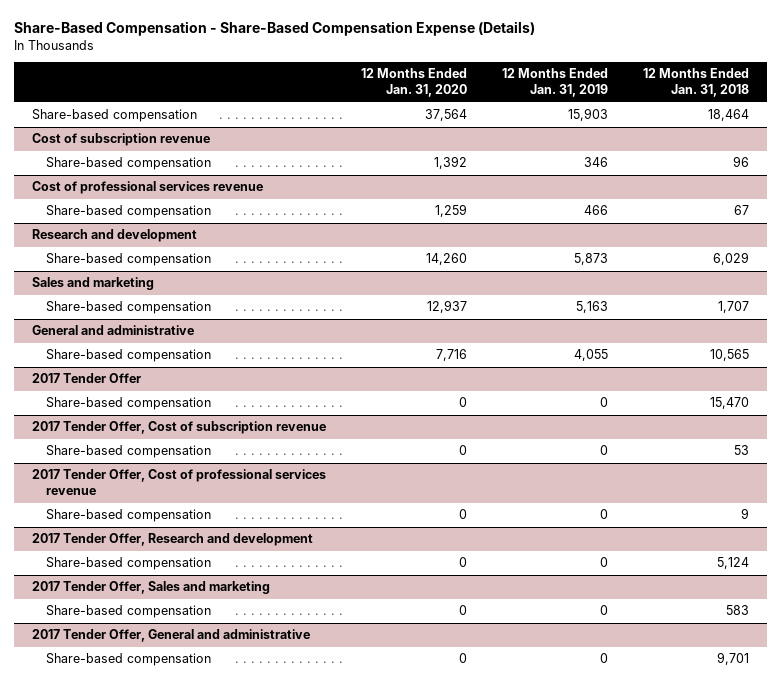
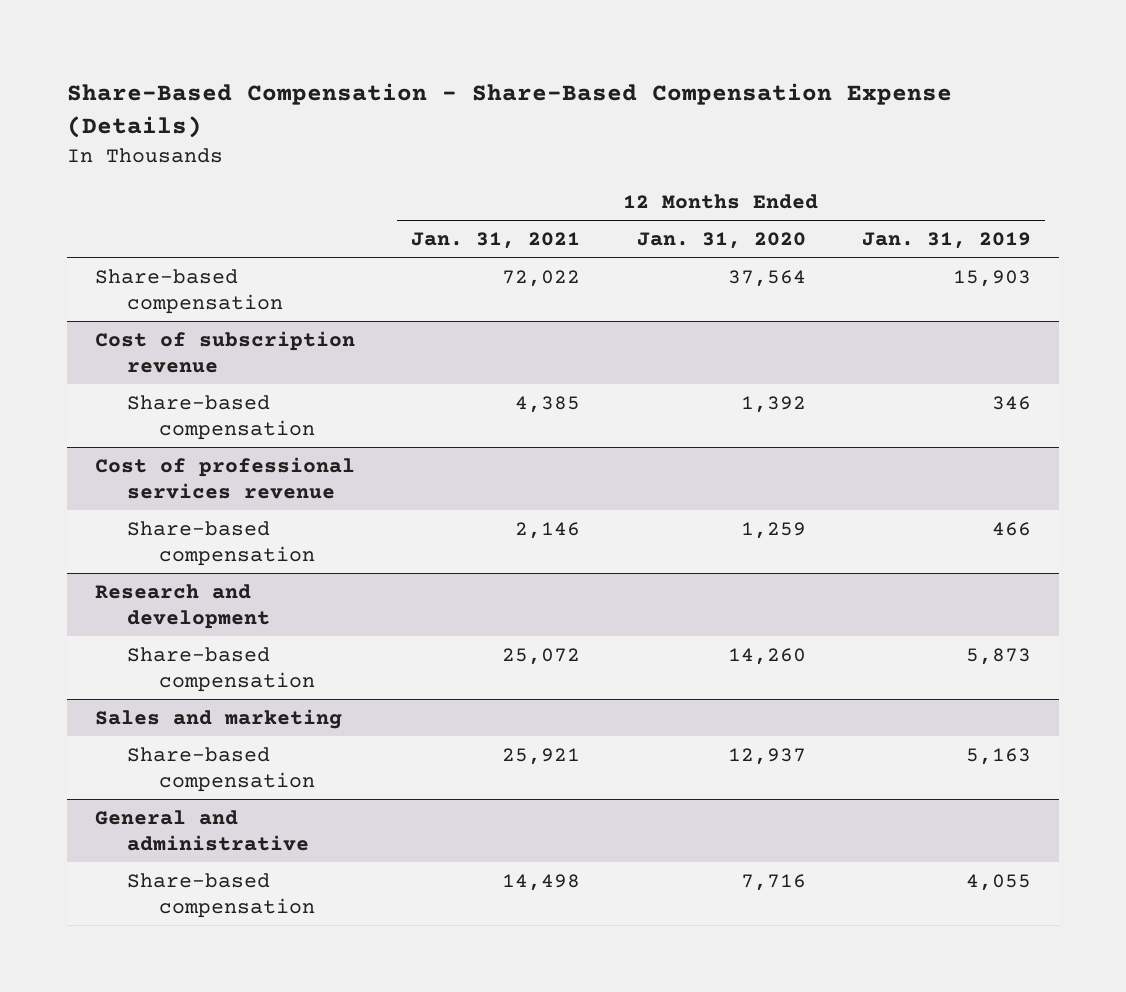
- | 12 Months Ended Jan. 31, 2020 | 12 Months Ended Jan. 31, 2019 | 12 Months Ended Jan. 31, 2018
+ | 12 Months Ended Jan. 31, 2021 | 12 Months Ended Jan. 31, 2020 | 12 Months Ended Jan. 31, 2019
- 2017 Tender Offer
- Share-based compensation | 0 | 0 | 15,470
- 2017 Tender Offer, Cost of subscription revenue
- Share-based compensation | 0 | 0 | 53
- 2017 Tender Offer, Cost of professional services revenue
- Share-based compensation | 0 | 0 | 9
- 2017 Tender Offer, Research and development
- Share-based compensation | 0 | 0 | 5,124
- 2017 Tender Offer, Sales and marketing
- Share-based compensation | 0 | 0 | 583
- 2017 Tender Offer, General and administrative
- Share-based compensation | 0 | 0 | 9,701

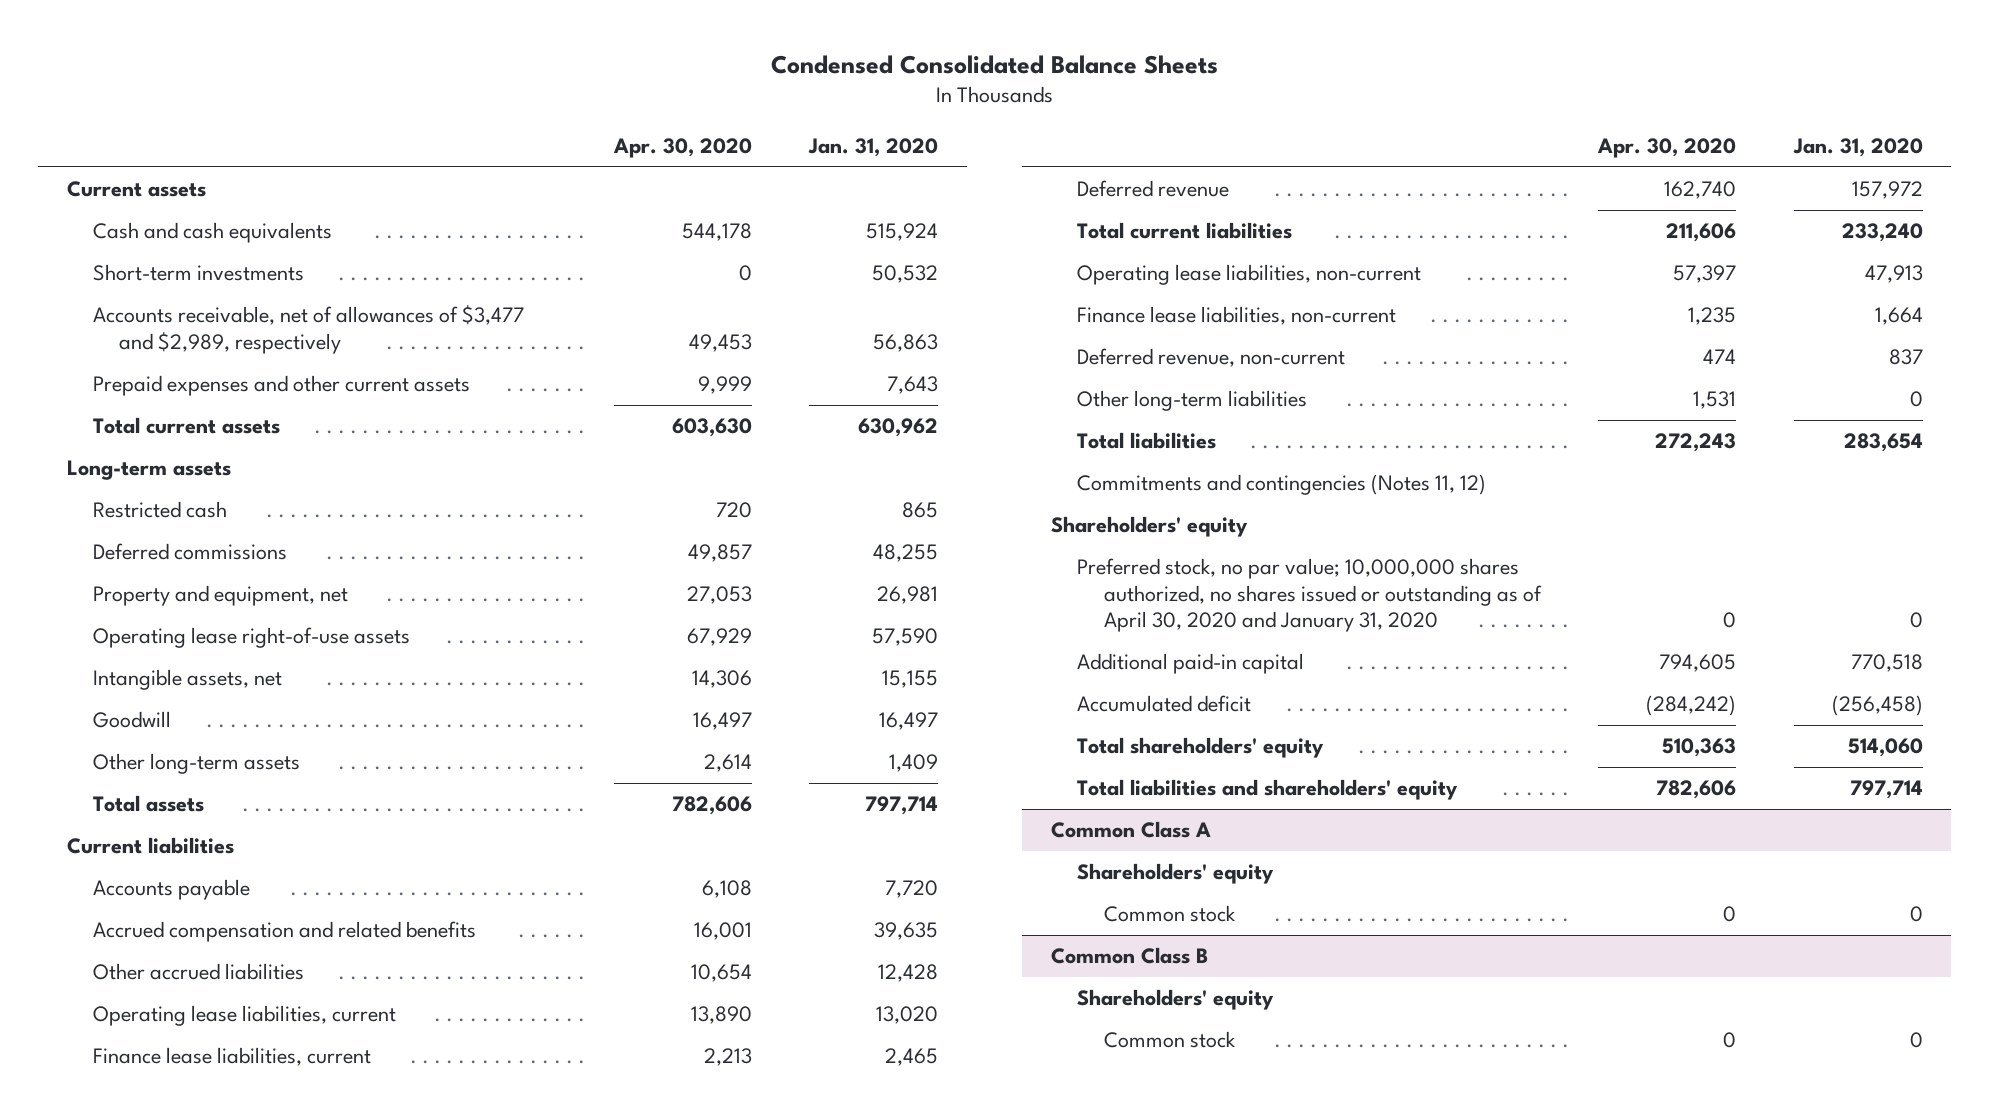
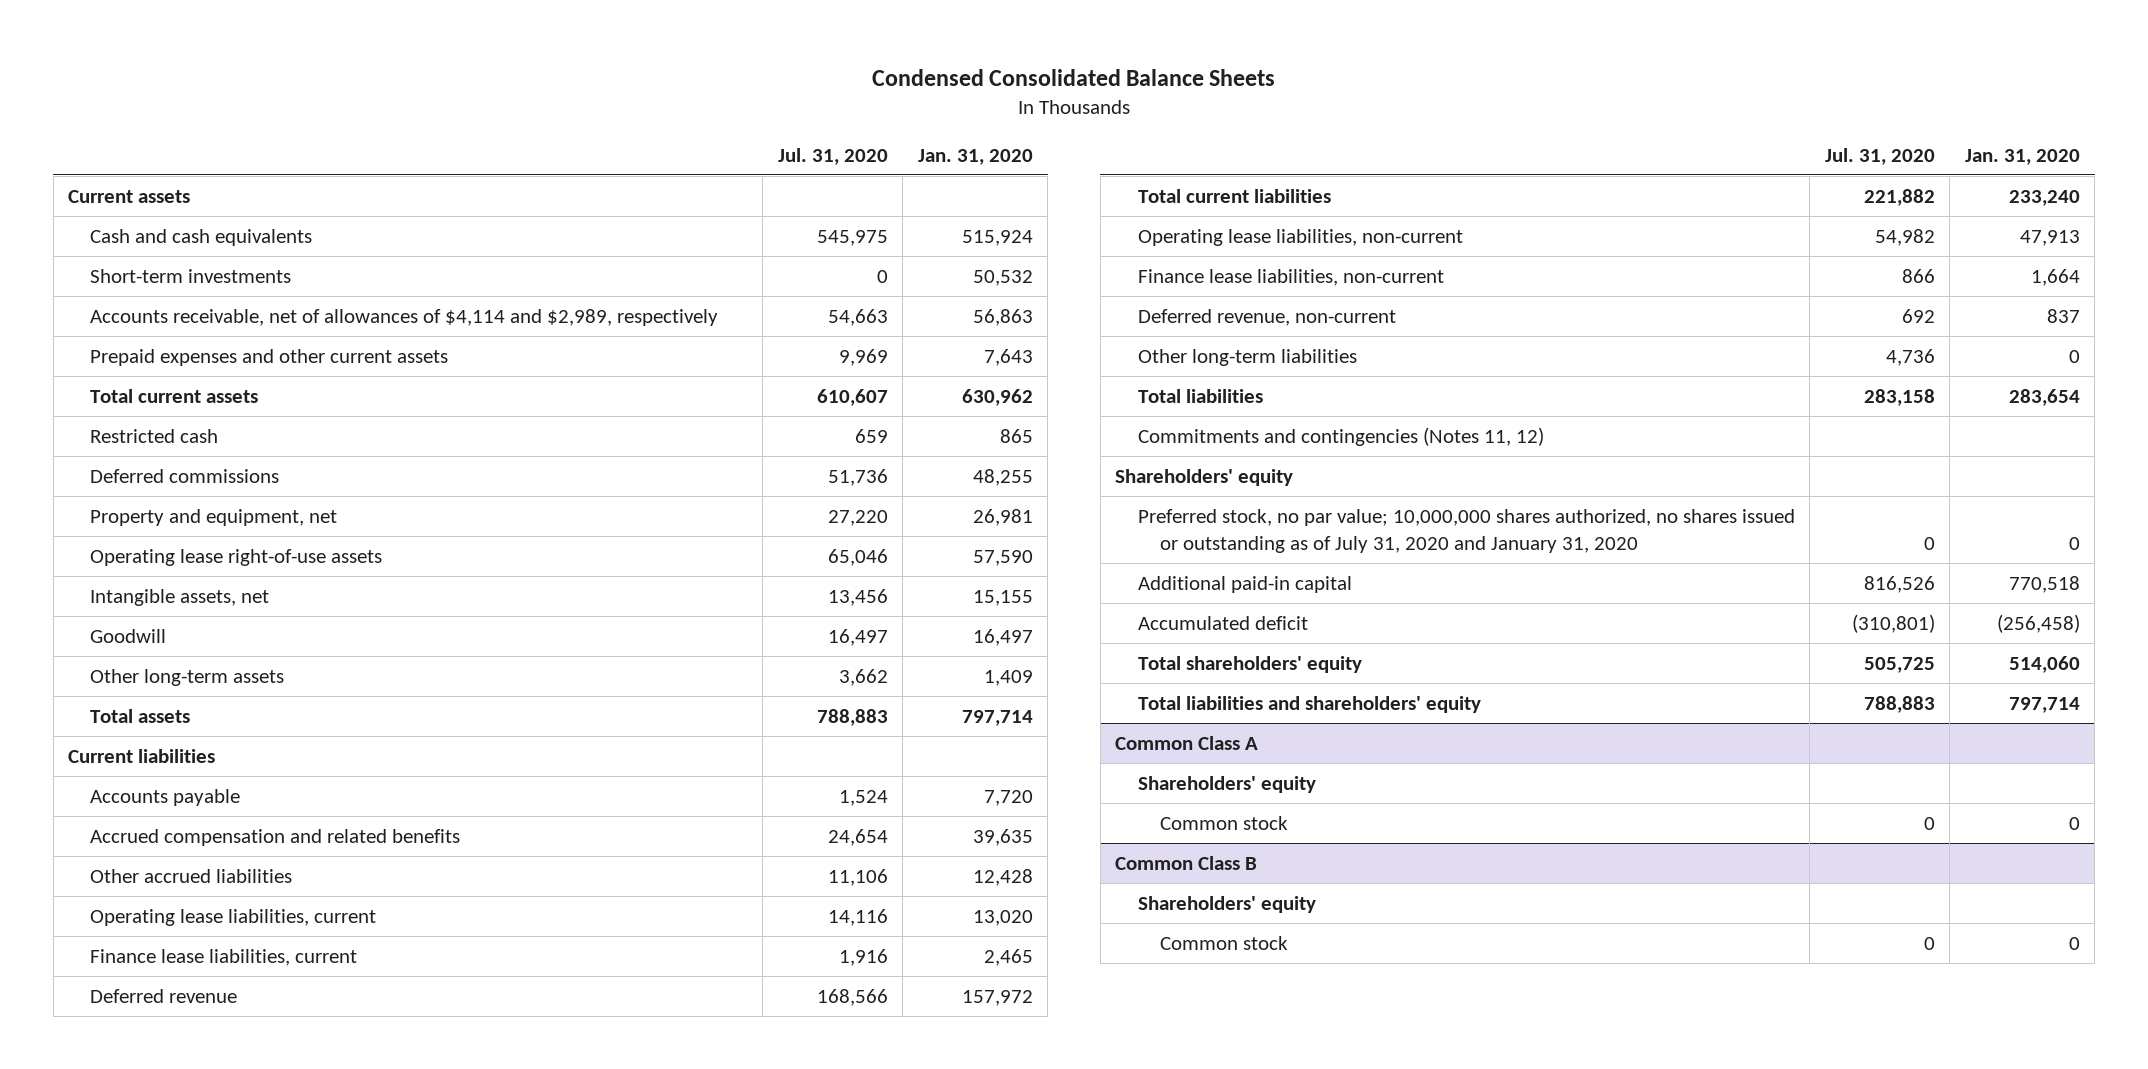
- | Apr. 30, 2020 | Jan. 31, 2020
+ | Jul. 31, 2020 | Jan. 31, 2020
- Accounts receivable, net of allowances of $3,477 and $2,989, respectively | 49,453 | 56,863
+ Accounts receivable, net of allowances of $4,114 and $2,989, respectively | 54,663 | 56,863
- Long-term assets
- Preferred stock, no par value; 10,000,000 shares authorized, no shares issued or outstanding as of April 30, 2020 and January 31, 2020 | 0 | 0
+ Preferred stock, no par value; 10,000,000 shares authorized, no shares issued or outstanding as of July 31, 2020 and January 31, 2020 | 0 | 0

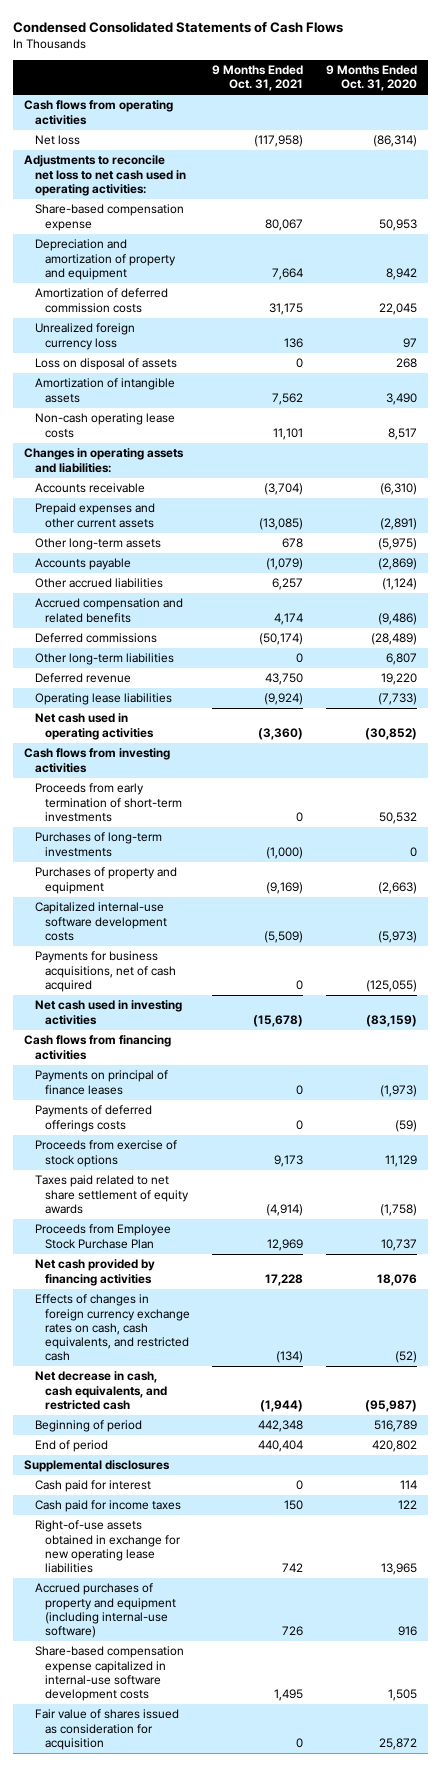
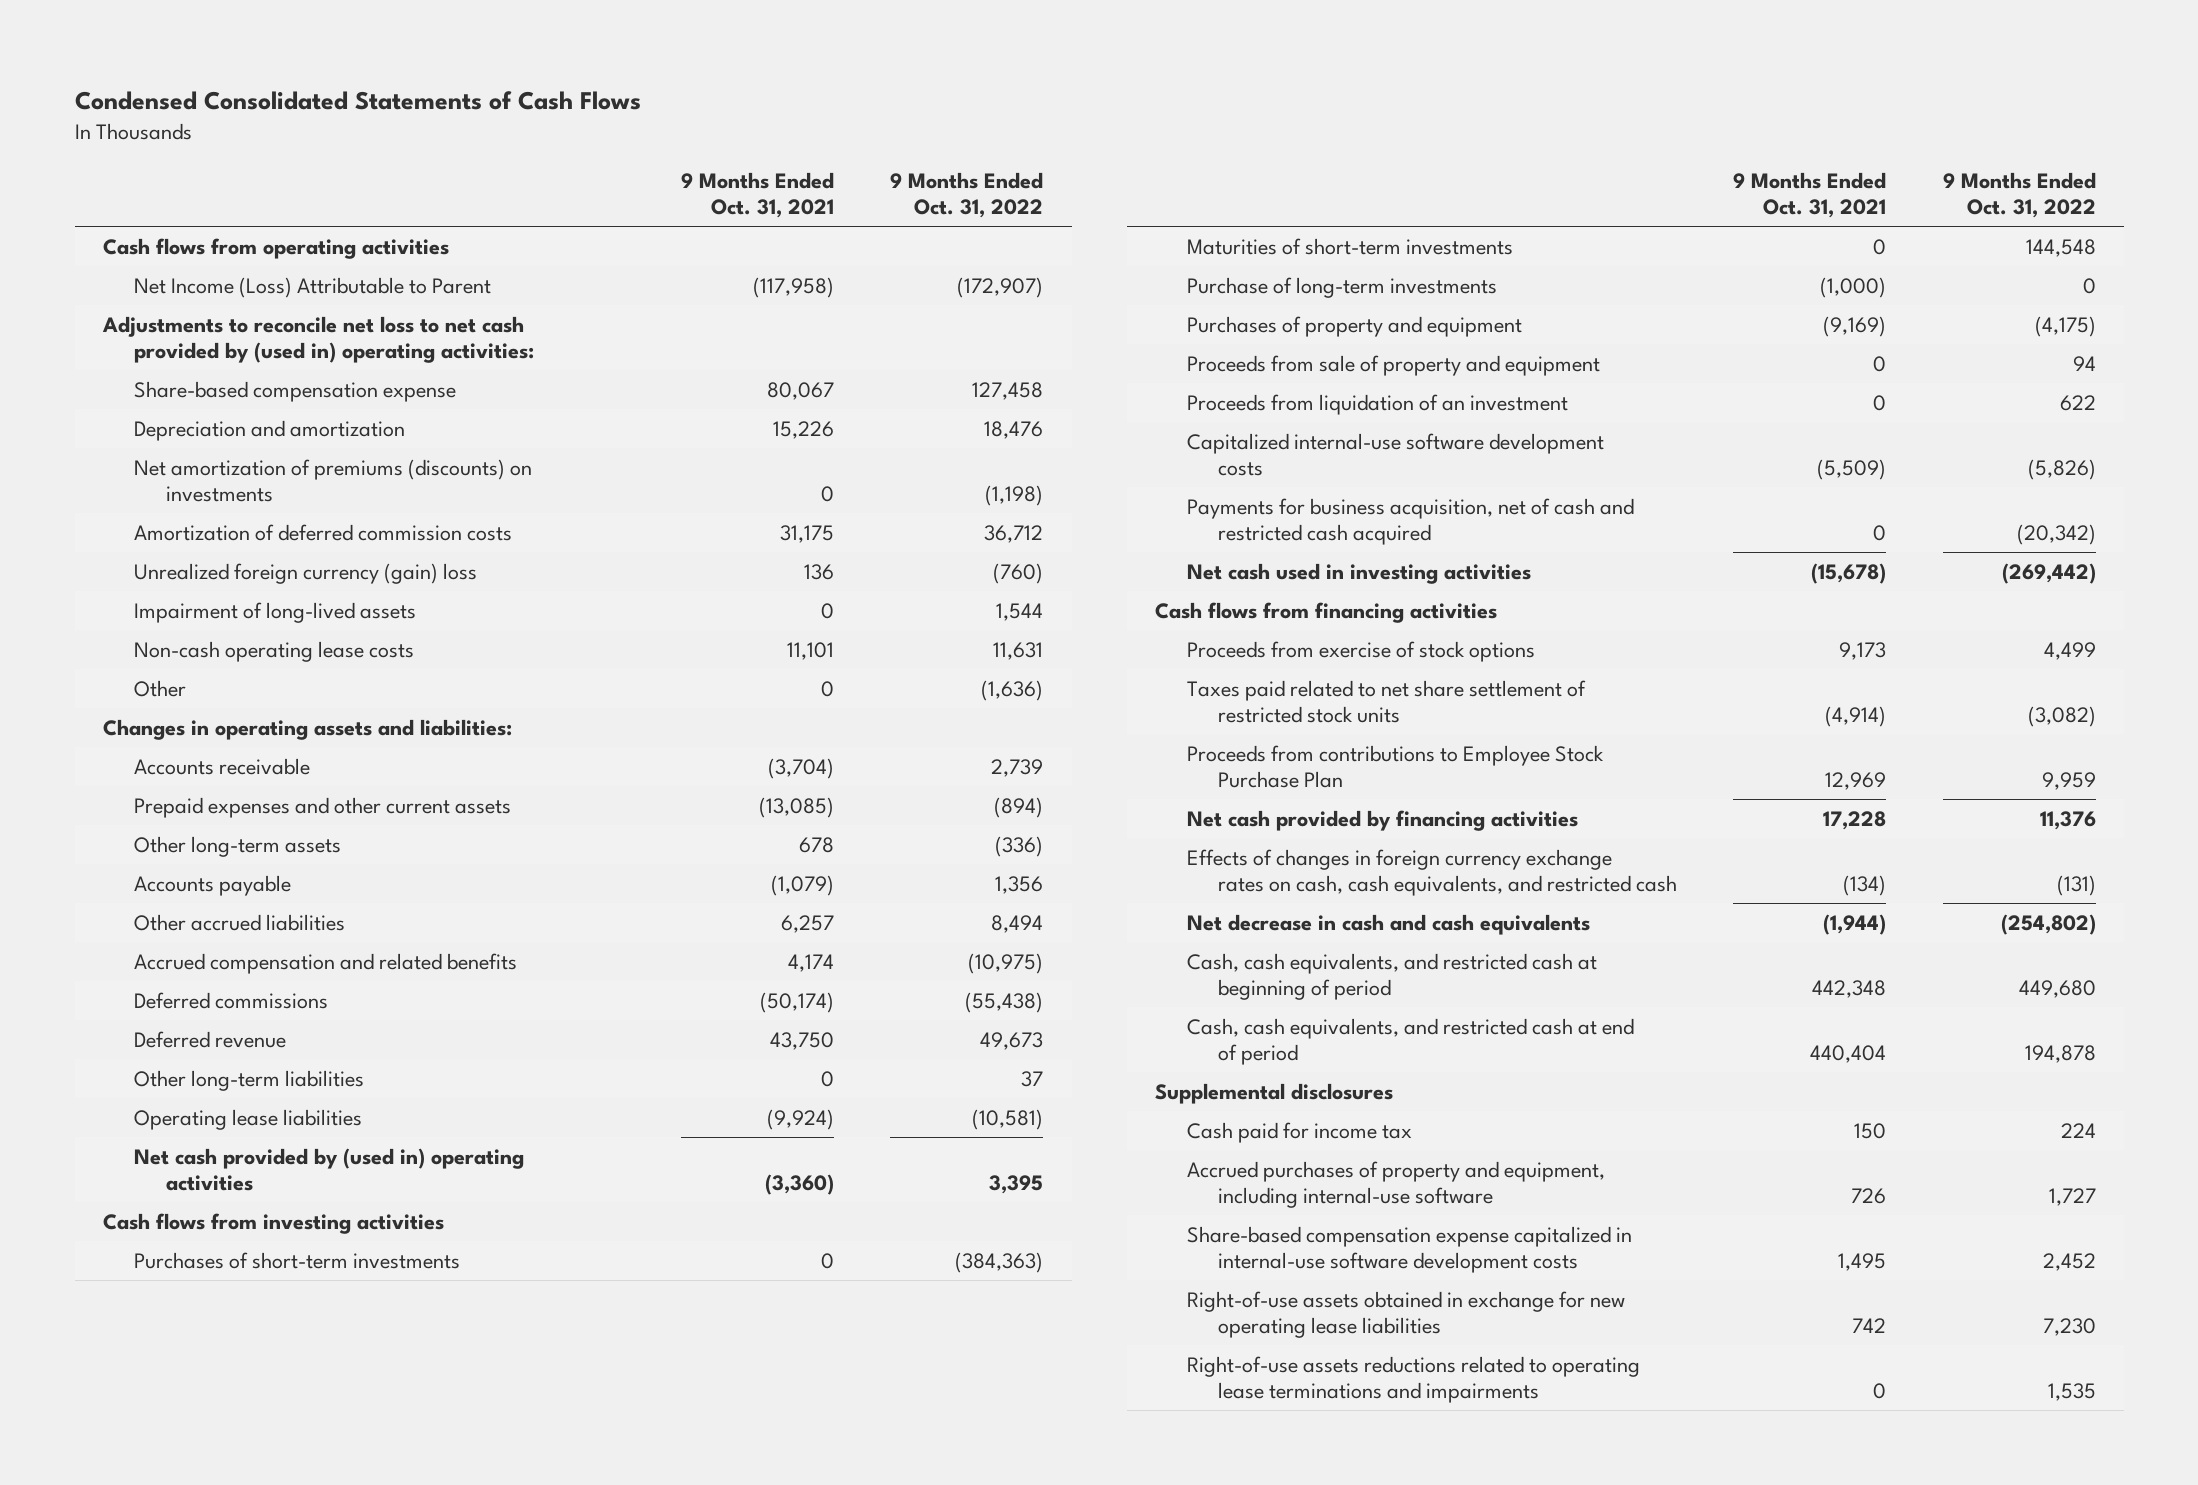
- | 9 Months Ended Oct. 31, 2021 | 9 Months Ended Oct. 31, 2020
+ | 9 Months Ended Oct. 31, 2021 | 9 Months Ended Oct. 31, 2022
- Net loss | (117,958) | (86,314)
- Adjustments to reconcile net loss to net cash used in operating activities:
+ Net Income (Loss) Attributable to Parent | (117,958) | (172,907)
+ Adjustments to reconcile net loss to net cash provided by (used in) operating activities:
- Depreciation and amortization of property and equipment | 7,664 | 8,942
+ Depreciation and amortization | 15,226 | 18,476
+ Net amortization of premiums (discounts) on investments | 0 | (1,198)
- Unrealized foreign currency loss | 136 | 97
- Loss on disposal of assets | 0 | 268
- Amortization of intangible assets | 7,562 | 3,490
+ Unrealized foreign currency (gain) loss | 136 | (760)
+ Impairment of long-lived assets | 0 | 1,544
+ Other | 0 | (1,636)
moved down: Other long-term liabilities | 0 | 37
- Net cash used in operating activities | (3,360) | (30,852)
+ Net cash provided by (used in) operating activities | (3,360) | 3,395
- Proceeds from early termination of short-term investments | 0 | 50,532
- Purchases of long-term investments | (1,000) | 0
+ Purchases of short-term investments | 0 | (384,363)
+ Maturities of short-term investments | 0 | 144,548
+ Purchase of long-term investments | (1,000) | 0
+ Proceeds from sale of property and equipment | 0 | 94
+ Proceeds from liquidation of an investment | 0 | 622
- Payments for business acquisitions, net of cash acquired | 0 | (125,055)
+ Payments for business acquisition, net of cash and restricted cash acquired | 0 | (20,342)
- Payments on principal of finance leases | 0 | (1,973)
- Payments of deferred offerings costs | 0 | (59)
- Taxes paid related to net share settlement of equity awards | (4,914) | (1,758)
- Proceeds from Employee Stock Purchase Plan | 12,969 | 10,737
+ Taxes paid related to net share settlement of restricted stock units | (4,914) | (3,082)
+ Proceeds from contributions to Employee Stock Purchase Plan | 12,969 | 9,959
- Net decrease in cash, cash equivalents, and restricted cash | (1,944) | (95,987)
- Beginning of period | 442,348 | 516,789
- End of period | 440,404 | 420,802
+ Net decrease in cash and cash equivalents | (1,944) | (254,802)
+ Cash, cash equivalents, and restricted cash at beginning of period | 442,348 | 449,680
+ Cash, cash equivalents, and restricted cash at end of period | 440,404 | 194,878
- Cash paid for interest | 0 | 114
- Cash paid for income taxes | 150 | 122
- Accrued purchases of property and equipment (including internal-use software) | 726 | 916
+ Cash paid for income tax | 150 | 224
+ Accrued purchases of property and equipment, including internal-use software | 726 | 1,727
- Fair value of shares issued as consideration for acquisition | 0 | 25,872
moved down: Right-of-use assets obtained in exchange for new operating lease liabilities | 742 | 7,230
+ Right-of-use assets reductions related to operating lease terminations and impairments | 0 | 1,535

